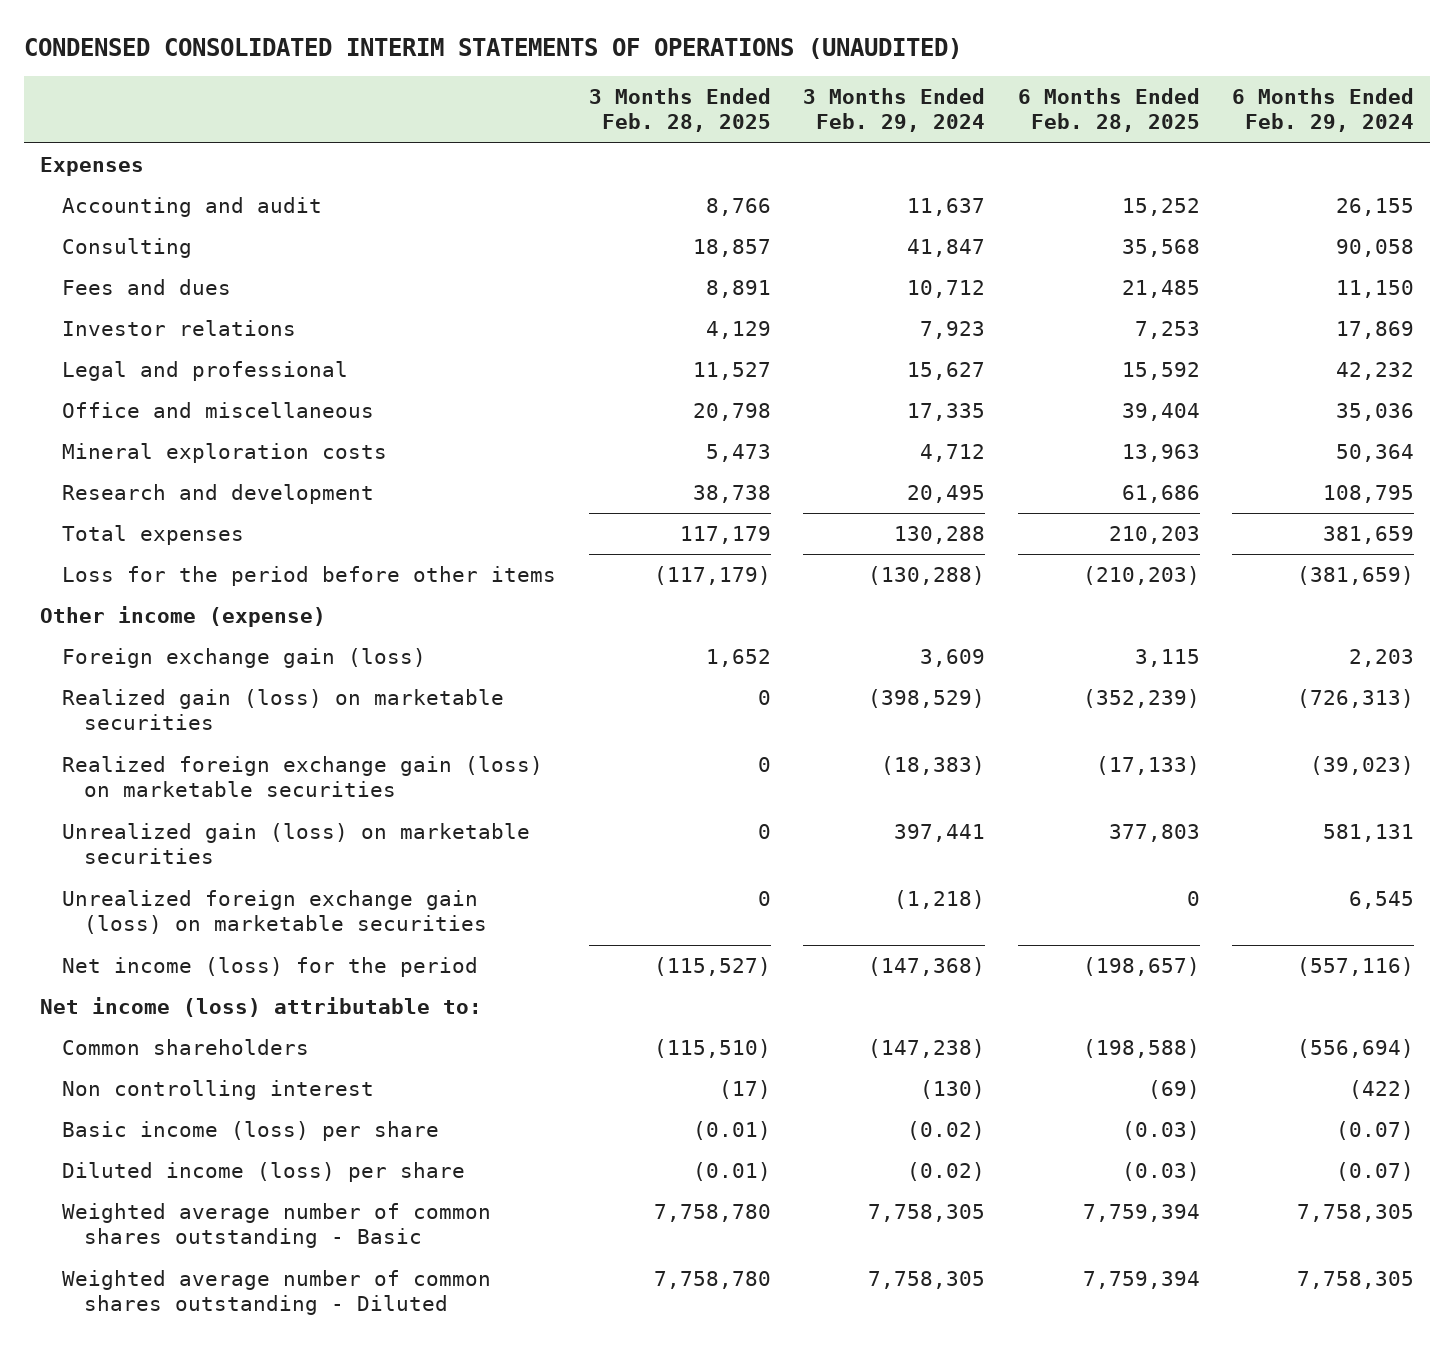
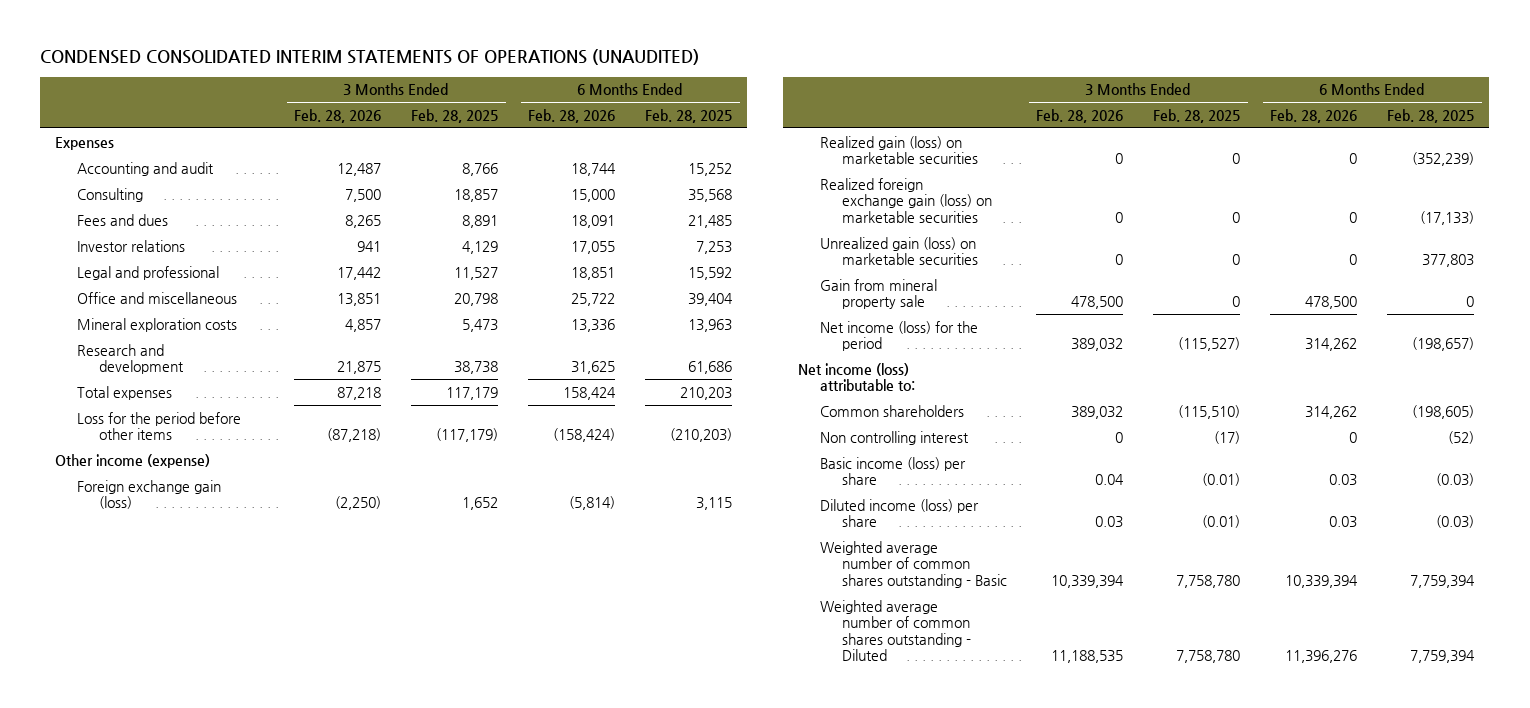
- | 3 Months Ended Feb. 28, 2025 | 3 Months Ended Feb. 29, 2024 | 6 Months Ended Feb. 28, 2025 | 6 Months Ended Feb. 29, 2024
+ | 3 Months Ended Feb. 28, 2026 | 3 Months Ended Feb. 28, 2025 | 6 Months Ended Feb. 28, 2026 | 6 Months Ended Feb. 28, 2025
- Unrealized foreign exchange gain (loss) on marketable securities | 0 | (1,218) | 0 | 6,545
+ Gain from mineral property sale | 478,500 | 0 | 478,500 | 0
- Common shareholders | (115,510) | (147,238) | (198,588) | (556,694)
- Non controlling interest | (17) | (130) | (69) | (422)
+ Common shareholders | 389,032 | (115,510) | 314,262 | (198,605)
+ Non controlling interest | 0 | (17) | 0 | (52)

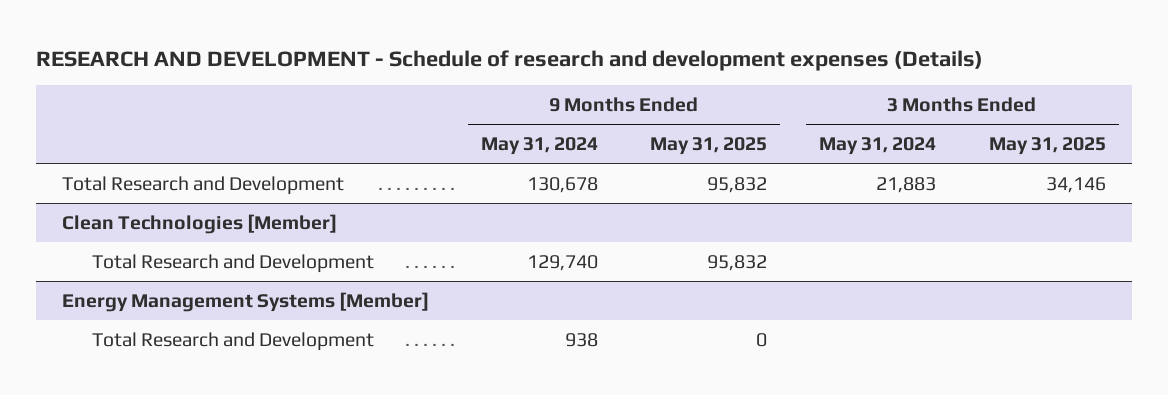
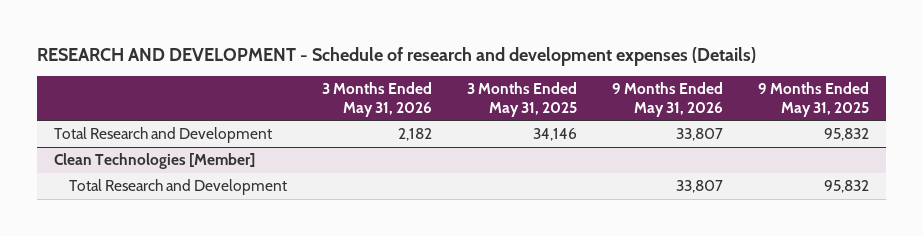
- | 9 Months Ended May 31, 2024 | 9 Months Ended May 31, 2025 | 3 Months Ended May 31, 2024 | 3 Months Ended May 31, 2025
+ | 3 Months Ended May 31, 2026 | 3 Months Ended May 31, 2025 | 9 Months Ended May 31, 2026 | 9 Months Ended May 31, 2025
- Energy Management Systems [Member]
- Total Research and Development | 938 | 0 | |

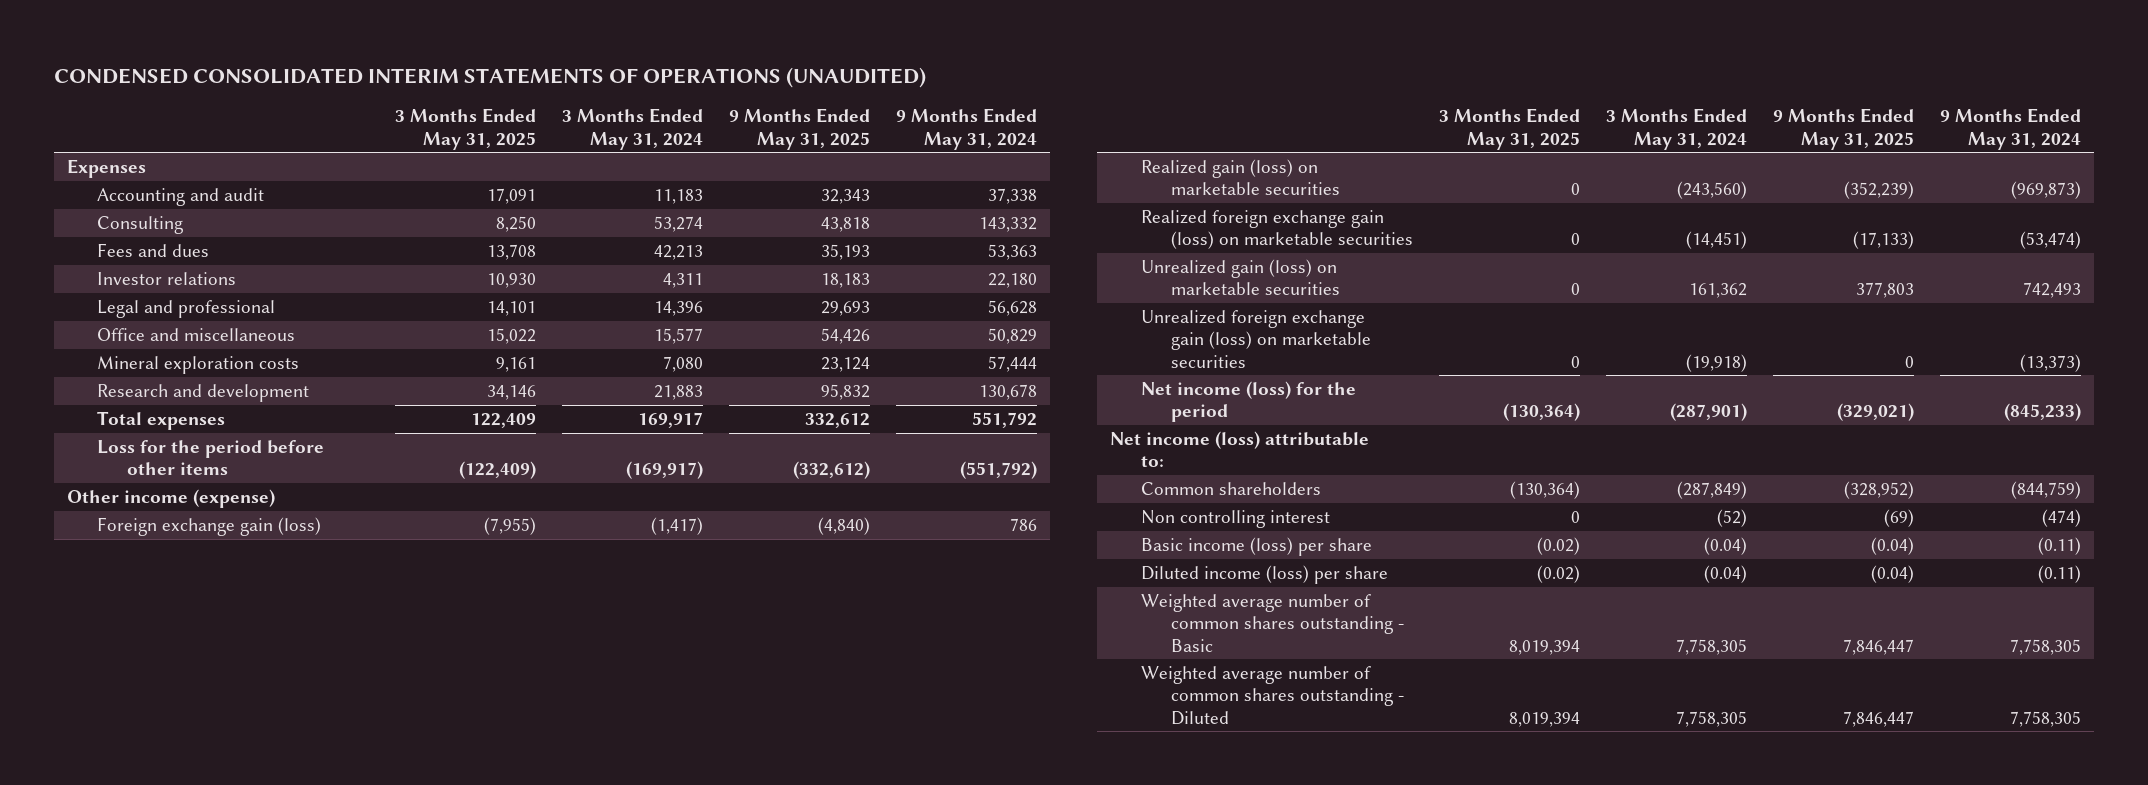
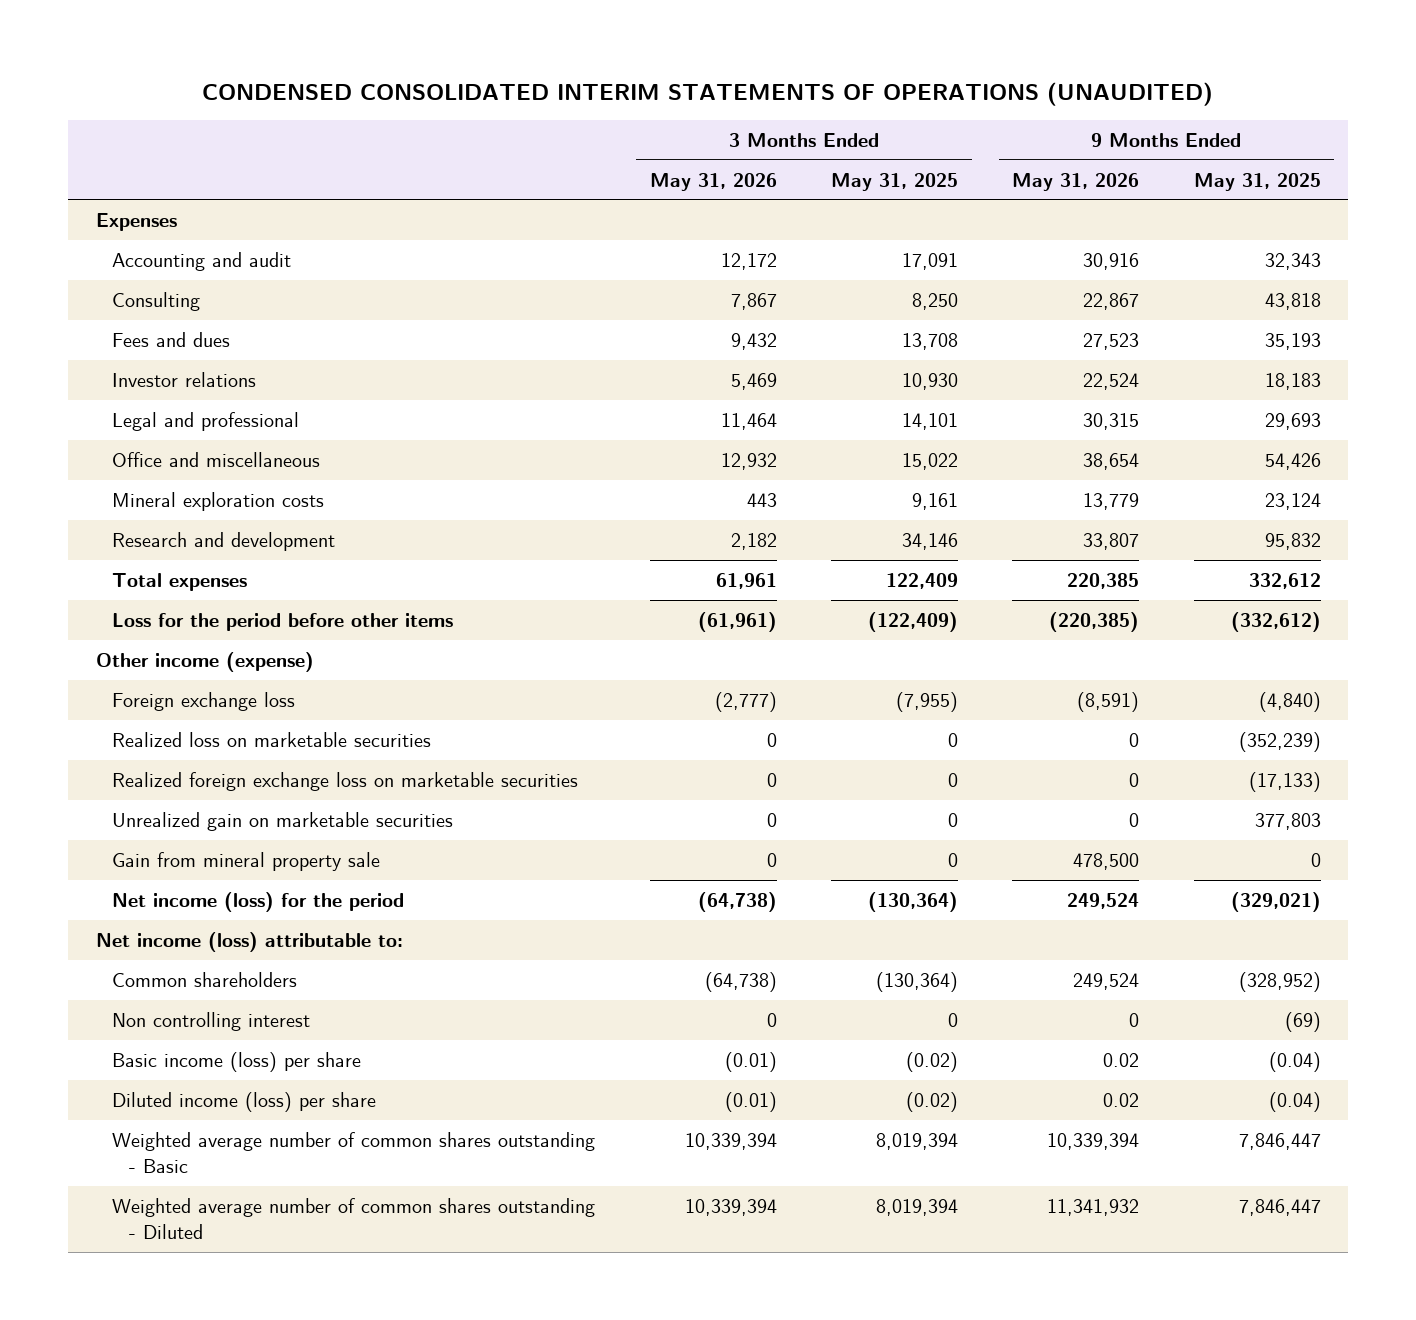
- | 3 Months Ended May 31, 2025 | 3 Months Ended May 31, 2024 | 9 Months Ended May 31, 2025 | 9 Months Ended May 31, 2024
+ | 3 Months Ended May 31, 2026 | 3 Months Ended May 31, 2025 | 9 Months Ended May 31, 2026 | 9 Months Ended May 31, 2025
- Foreign exchange gain (loss) | (7,955) | (1,417) | (4,840) | 786
- Realized gain (loss) on marketable securities | 0 | (243,560) | (352,239) | (969,873)
- Realized foreign exchange gain (loss) on marketable securities | 0 | (14,451) | (17,133) | (53,474)
- Unrealized gain (loss) on marketable securities | 0 | 161,362 | 377,803 | 742,493
- Unrealized foreign exchange gain (loss) on marketable securities | 0 | (19,918) | 0 | (13,373)
+ Foreign exchange loss | (2,777) | (7,955) | (8,591) | (4,840)
+ Realized loss on marketable securities | 0 | 0 | 0 | (352,239)
+ Realized foreign exchange loss on marketable securities | 0 | 0 | 0 | (17,133)
+ Unrealized gain on marketable securities | 0 | 0 | 0 | 377,803
+ Gain from mineral property sale | 0 | 0 | 478,500 | 0

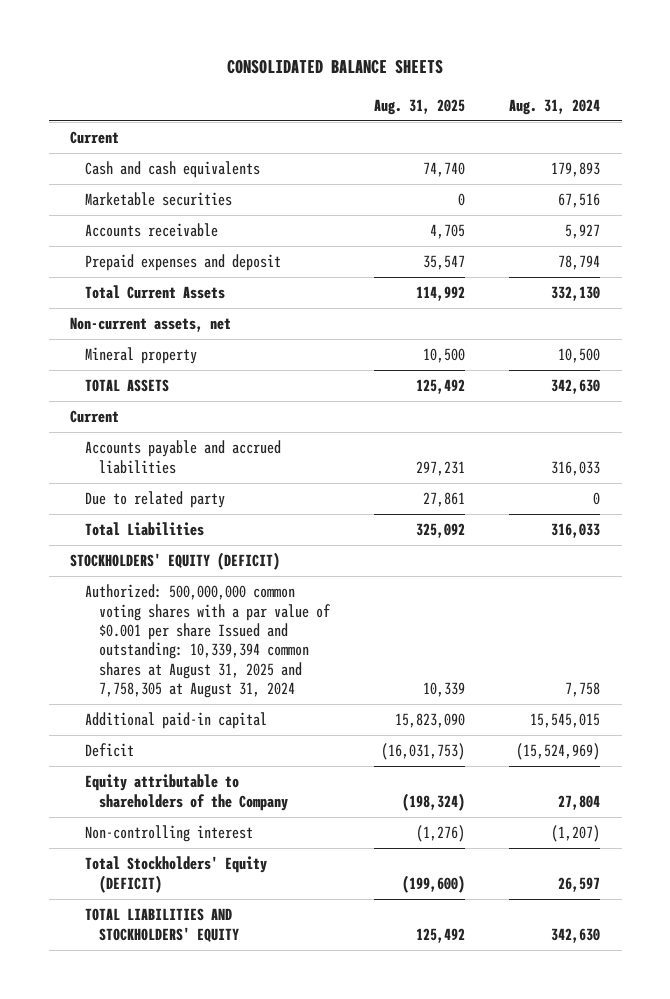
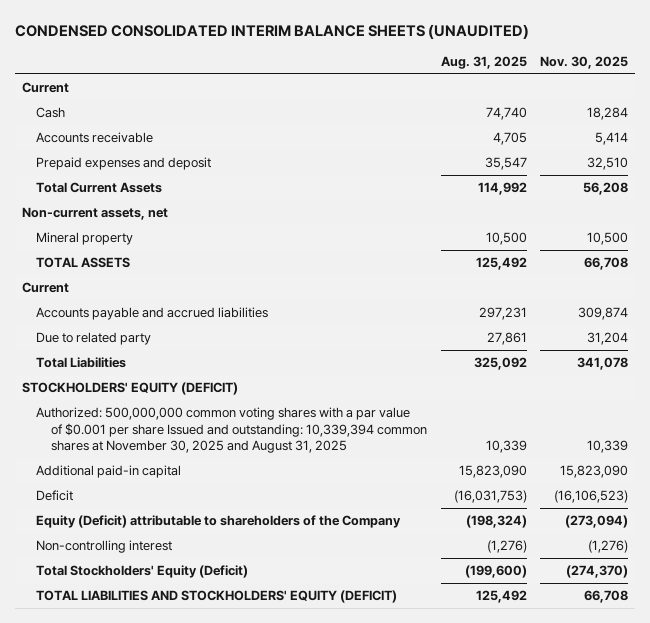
- CONSOLIDATED BALANCE SHEETS
+ CONDENSED CONSOLIDATED INTERIM BALANCE SHEETS (UNAUDITED)
- | Aug. 31, 2025 | Aug. 31, 2024
+ | Aug. 31, 2025 | Nov. 30, 2025
- Cash and cash equivalents | 74,740 | 179,893
- Marketable securities | 0 | 67,516
+ Cash | 74,740 | 18,284
- Authorized: 500,000,000 common voting shares with a par value of $0.001 per share Issued and outstanding: 10,339,394 common shares at August 31, 2025 and 7,758,305 at August 31, 2024 | 10,339 | 7,758
+ Authorized: 500,000,000 common voting shares with a par value of $0.001 per share Issued and outstanding: 10,339,394 common shares at November 30, 2025 and August 31, 2025 | 10,339 | 10,339
- Equity attributable to shareholders of the Company | (198,324) | 27,804
+ Equity (Deficit) attributable to shareholders of the Company | (198,324) | (273,094)
- Total Stockholders' Equity (DEFICIT) | (199,600) | 26,597
- TOTAL LIABILITIES AND STOCKHOLDERS' EQUITY | 125,492 | 342,630
+ Total Stockholders' Equity (Deficit) | (199,600) | (274,370)
+ TOTAL LIABILITIES AND STOCKHOLDERS' EQUITY (DEFICIT) | 125,492 | 66,708

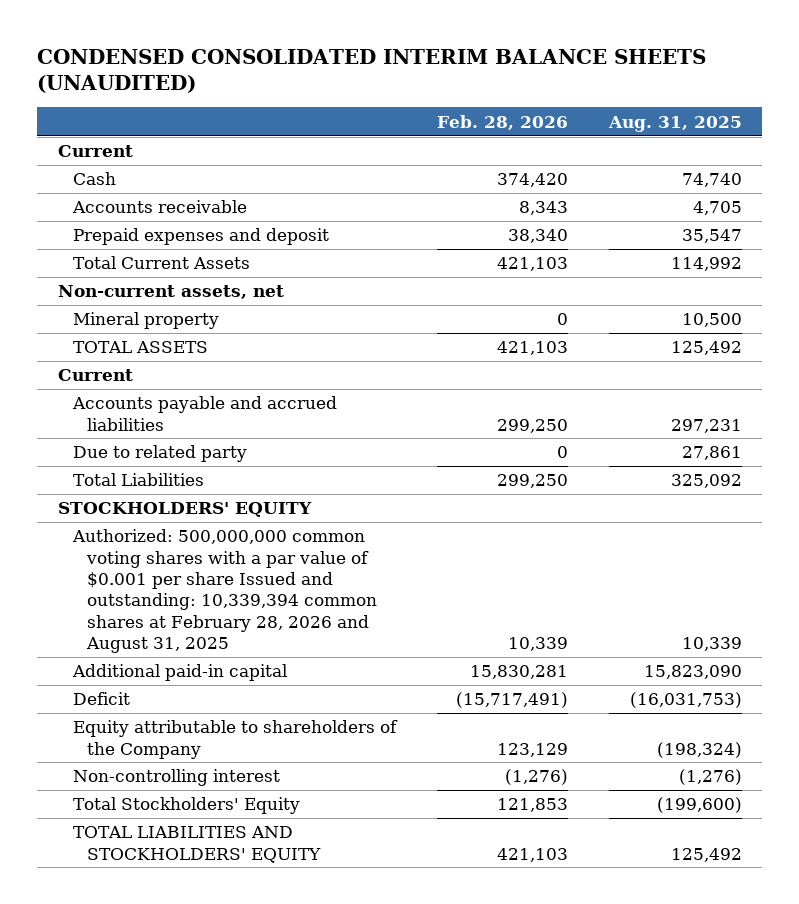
- | Aug. 31, 2025 | Nov. 30, 2025
+ | Feb. 28, 2026 | Aug. 31, 2025
- STOCKHOLDERS' EQUITY (DEFICIT)
- Authorized: 500,000,000 common voting shares with a par value of $0.001 per share Issued and outstanding: 10,339,394 common shares at November 30, 2025 and August 31, 2025 | 10,339 | 10,339
+ STOCKHOLDERS' EQUITY
+ Authorized: 500,000,000 common voting shares with a par value of $0.001 per share Issued and outstanding: 10,339,394 common shares at February 28, 2026 and August 31, 2025 | 10,339 | 10,339
- Equity (Deficit) attributable to shareholders of the Company | (198,324) | (273,094)
+ Equity attributable to shareholders of the Company | 123,129 | (198,324)
- Total Stockholders' Equity (Deficit) | (199,600) | (274,370)
- TOTAL LIABILITIES AND STOCKHOLDERS' EQUITY (DEFICIT) | 125,492 | 66,708
+ Total Stockholders' Equity | 121,853 | (199,600)
+ TOTAL LIABILITIES AND STOCKHOLDERS' EQUITY | 421,103 | 125,492

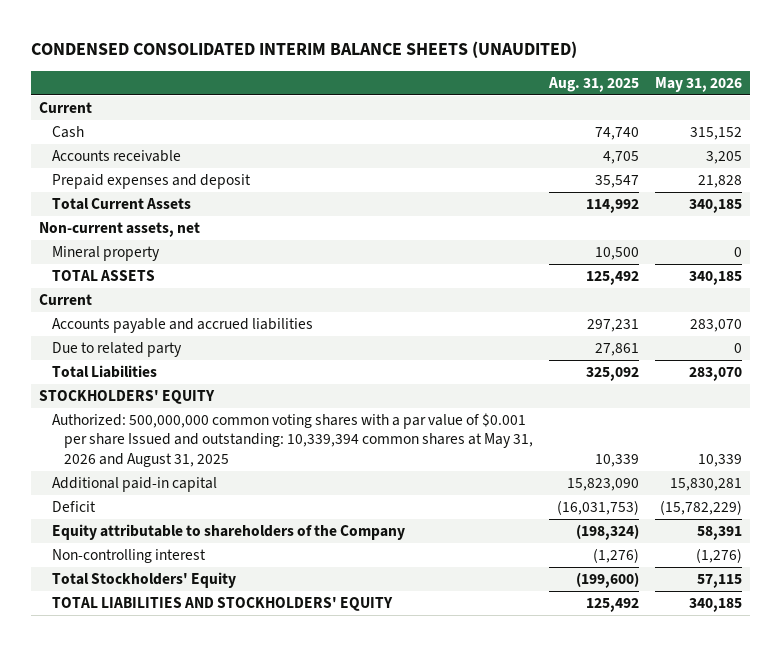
- | Feb. 28, 2026 | Aug. 31, 2025
+ | Aug. 31, 2025 | May 31, 2026
- Authorized: 500,000,000 common voting shares with a par value of $0.001 per share Issued and outstanding: 10,339,394 common shares at February 28, 2026 and August 31, 2025 | 10,339 | 10,339
+ Authorized: 500,000,000 common voting shares with a par value of $0.001 per share Issued and outstanding: 10,339,394 common shares at May 31, 2026 and August 31, 2025 | 10,339 | 10,339

